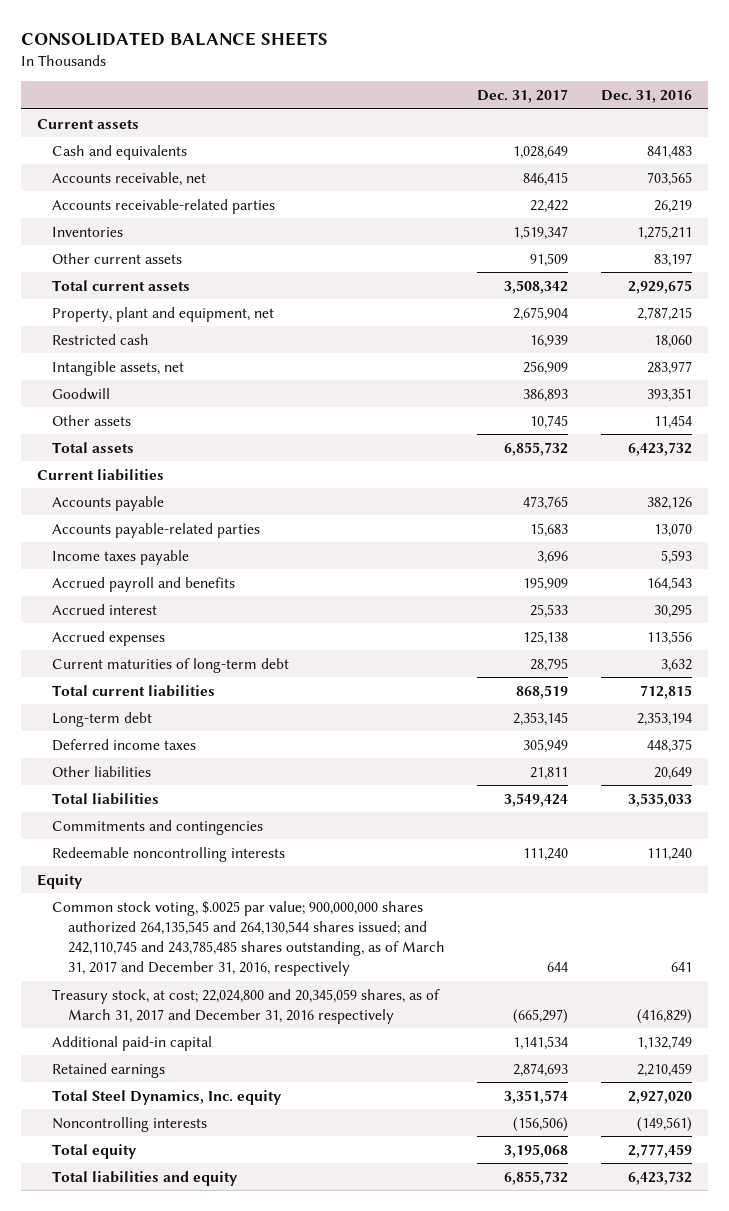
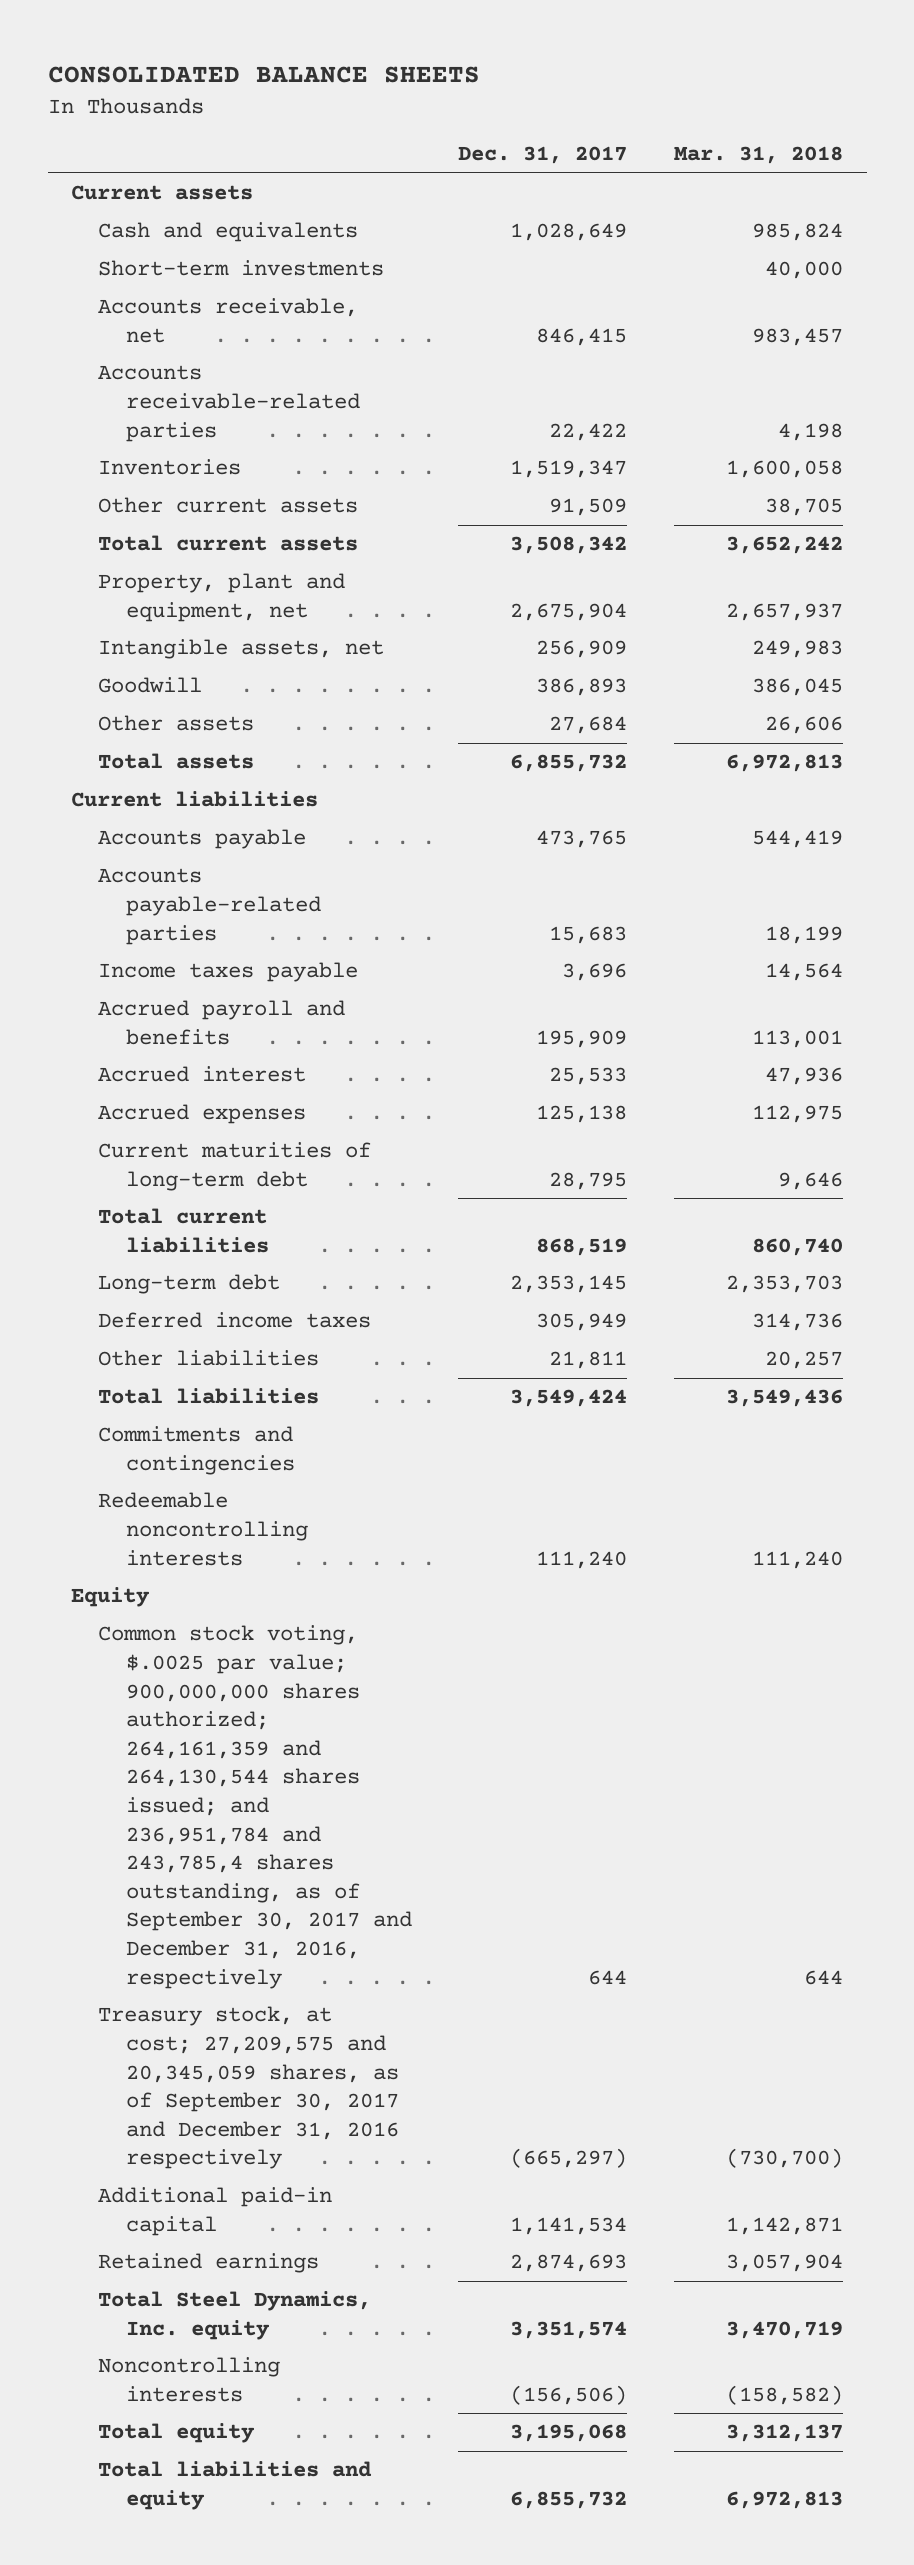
- | Dec. 31, 2017 | Dec. 31, 2016
+ | Dec. 31, 2017 | Mar. 31, 2018
+ Short-term investments | | 40,000
- Restricted cash | 16,939 | 18,060
- Other assets | 10,745 | 11,454
+ Other assets | 27,684 | 26,606
- Common stock voting, $.0025 par value; 900,000,000 shares authorized 264,135,545 and 264,130,544 shares issued; and 242,110,745 and 243,785,485 shares outstanding, as of March 31, 2017 and December 31, 2016, respectively | 644 | 641
- Treasury stock, at cost; 22,024,800 and 20,345,059 shares, as of March 31, 2017 and December 31, 2016 respectively | (665,297) | (416,829)
+ Common stock voting, $.0025 par value; 900,000,000 shares authorized; 264,161,359 and 264,130,544 shares issued; and 236,951,784 and 243,785,4 shares outstanding, as of September 30, 2017 and December 31, 2016, respectively | 644 | 644
+ Treasury stock, at cost; 27,209,575 and 20,345,059 shares, as of September 30, 2017 and December 31, 2016 respectively | (665,297) | (730,700)

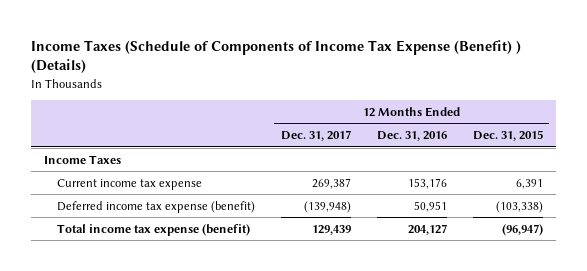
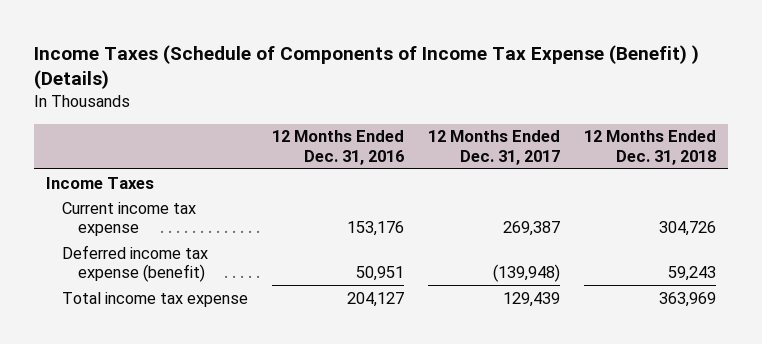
- | 12 Months Ended Dec. 31, 2017 | 12 Months Ended Dec. 31, 2016 | 12 Months Ended Dec. 31, 2015
+ | 12 Months Ended Dec. 31, 2016 | 12 Months Ended Dec. 31, 2017 | 12 Months Ended Dec. 31, 2018
- Total income tax expense (benefit) | 129,439 | 204,127 | (96,947)
+ Total income tax expense | 204,127 | 129,439 | 363,969

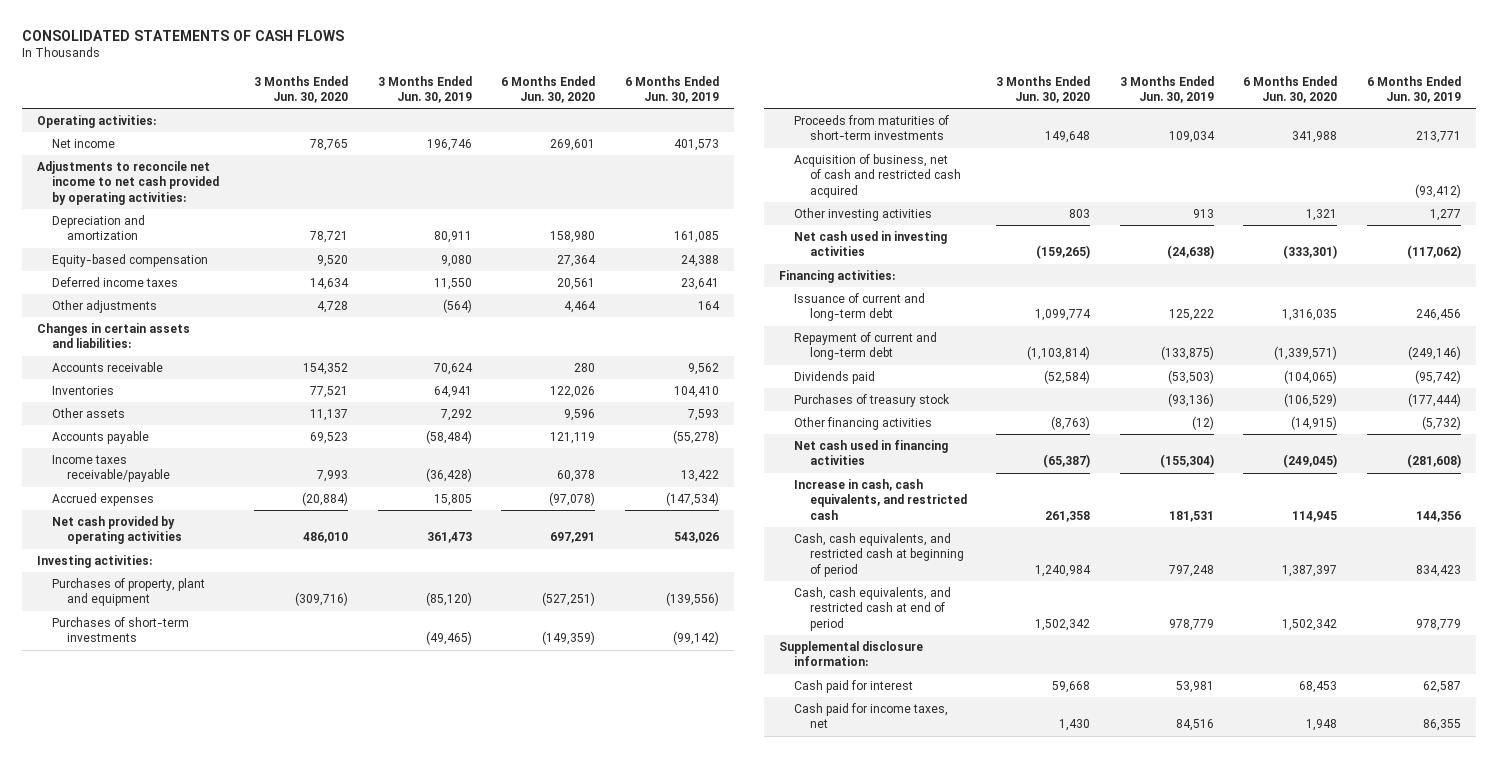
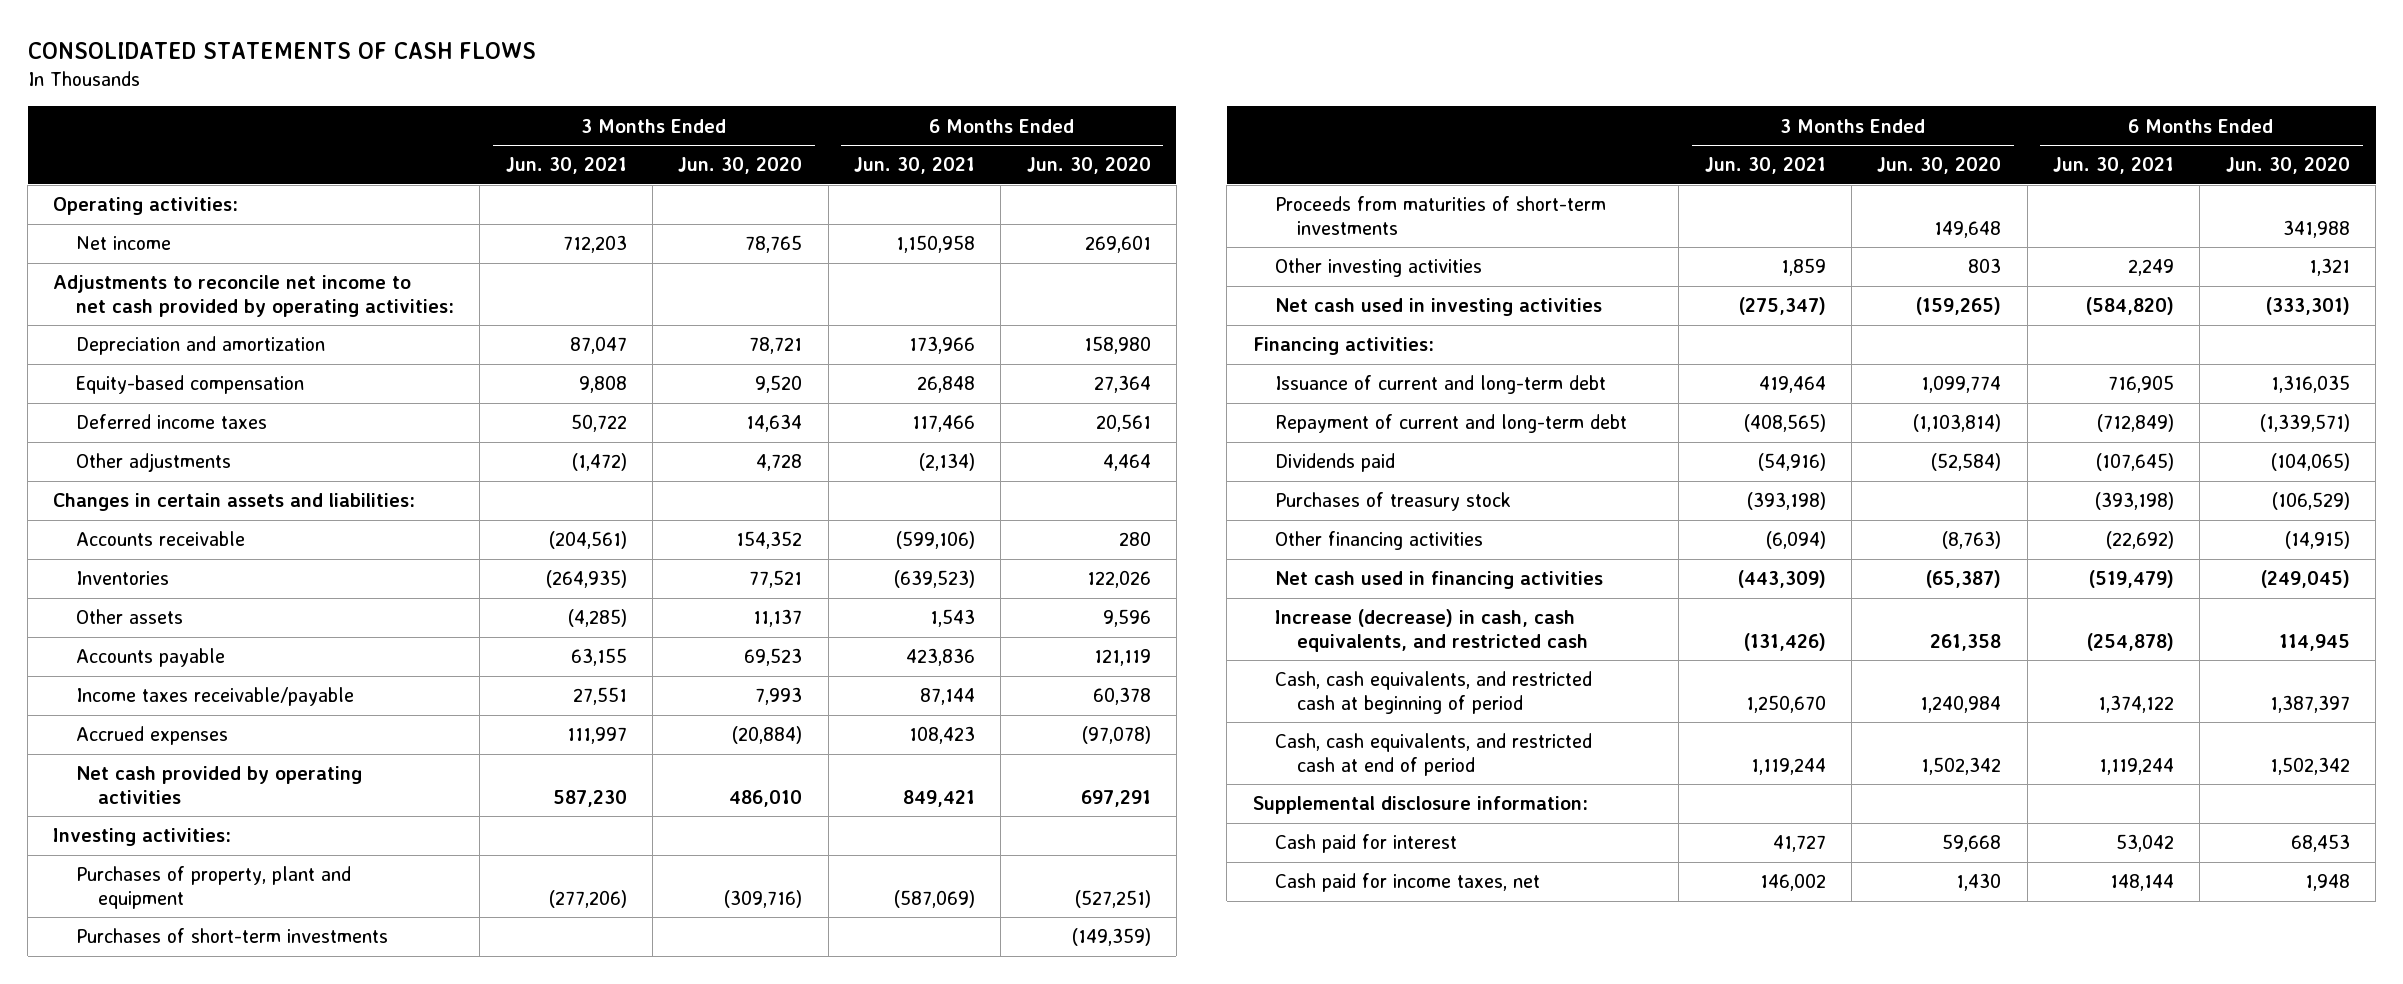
- | 3 Months Ended Jun. 30, 2020 | 3 Months Ended Jun. 30, 2019 | 6 Months Ended Jun. 30, 2020 | 6 Months Ended Jun. 30, 2019
+ | 3 Months Ended Jun. 30, 2021 | 3 Months Ended Jun. 30, 2020 | 6 Months Ended Jun. 30, 2021 | 6 Months Ended Jun. 30, 2020
- Acquisition of business, net of cash and restricted cash acquired | | | | (93,412)
- Increase in cash, cash equivalents, and restricted cash | 261,358 | 181,531 | 114,945 | 144,356
+ Increase (decrease) in cash, cash equivalents, and restricted cash | (131,426) | 261,358 | (254,878) | 114,945

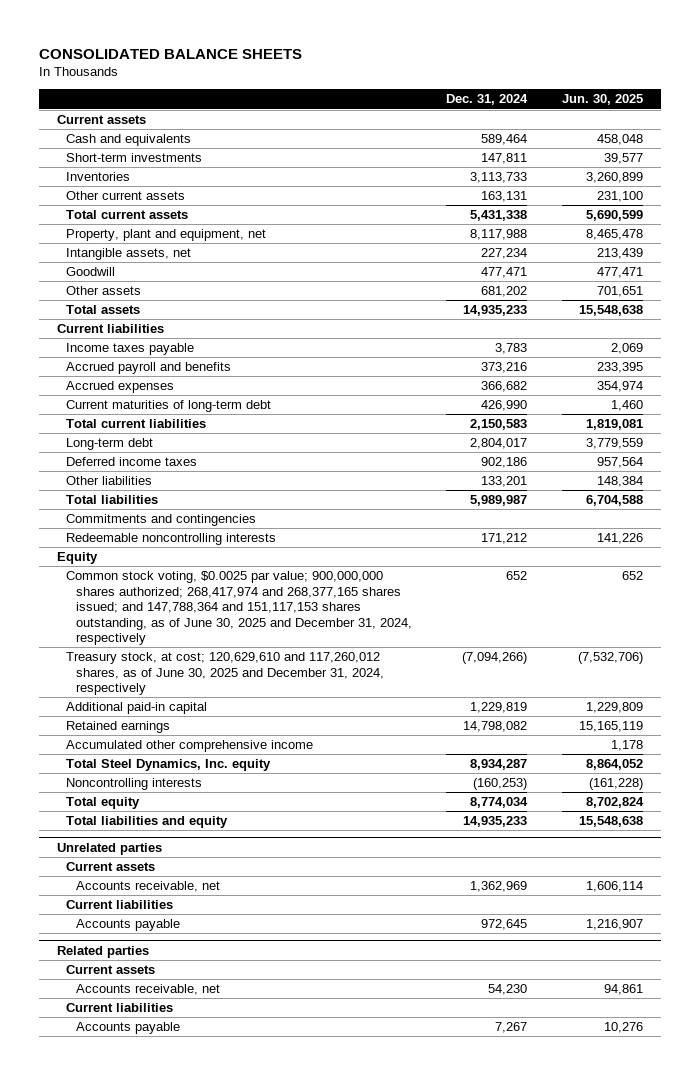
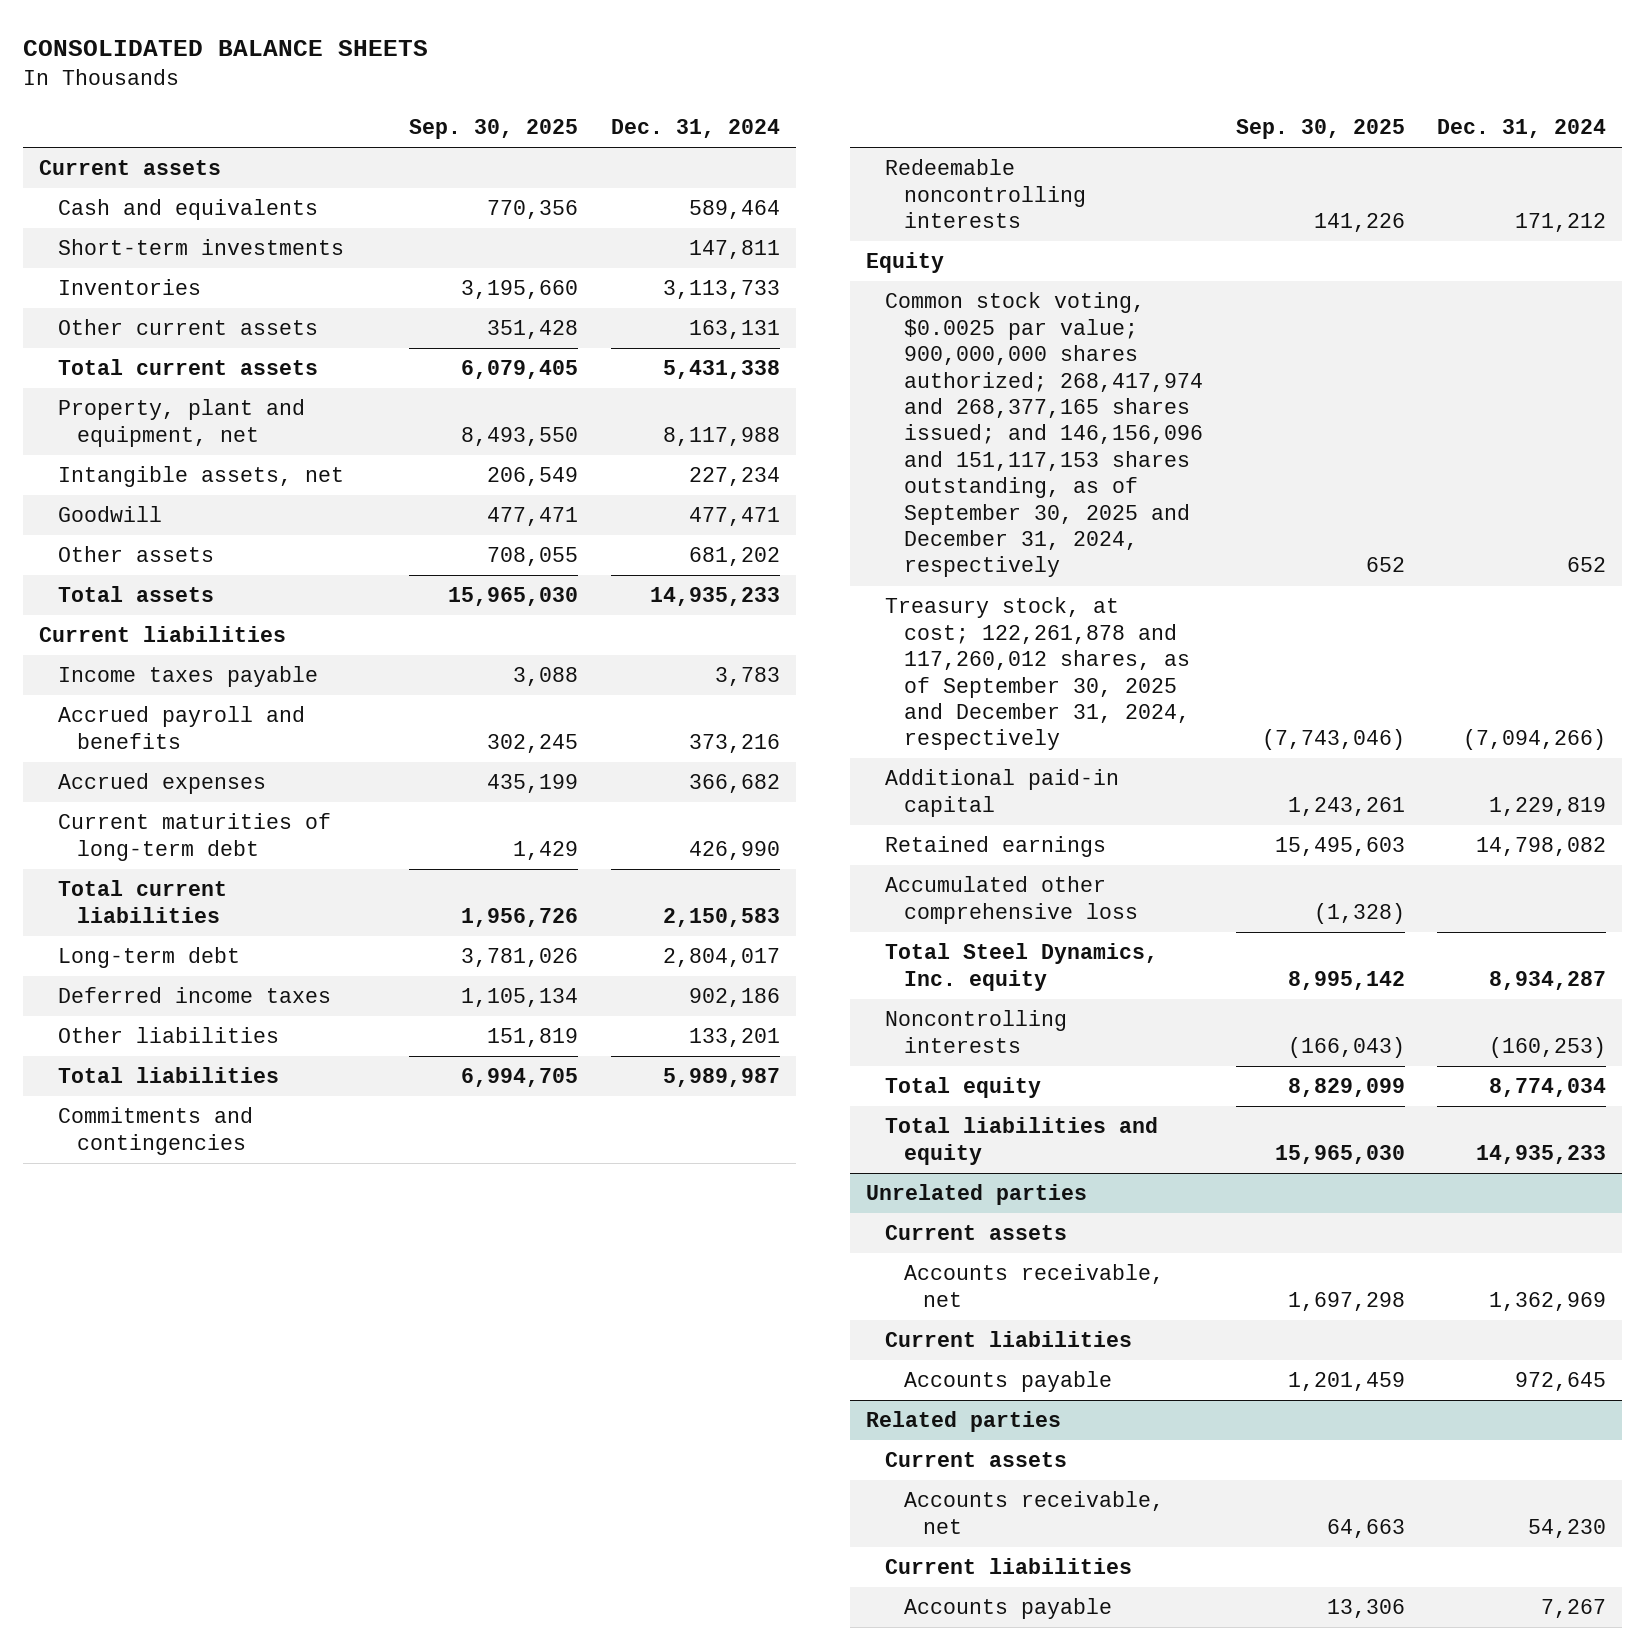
- | Dec. 31, 2024 | Jun. 30, 2025
+ | Sep. 30, 2025 | Dec. 31, 2024
- Common stock voting, $0.0025 par value; 900,000,000 shares authorized; 268,417,974 and 268,377,165 shares issued; and 147,788,364 and 151,117,153 shares outstanding, as of June 30, 2025 and December 31, 2024, respectively | 652 | 652
- Treasury stock, at cost; 120,629,610 and 117,260,012 shares, as of June 30, 2025 and December 31, 2024, respectively | (7,094,266) | (7,532,706)
+ Common stock voting, $0.0025 par value; 900,000,000 shares authorized; 268,417,974 and 268,377,165 shares issued; and 146,156,096 and 151,117,153 shares outstanding, as of September 30, 2025 and December 31, 2024, respectively | 652 | 652
+ Treasury stock, at cost; 122,261,878 and 117,260,012 shares, as of September 30, 2025 and December 31, 2024, respectively | (7,743,046) | (7,094,266)
- Accumulated other comprehensive income | | 1,178
+ Accumulated other comprehensive loss | (1,328) |

